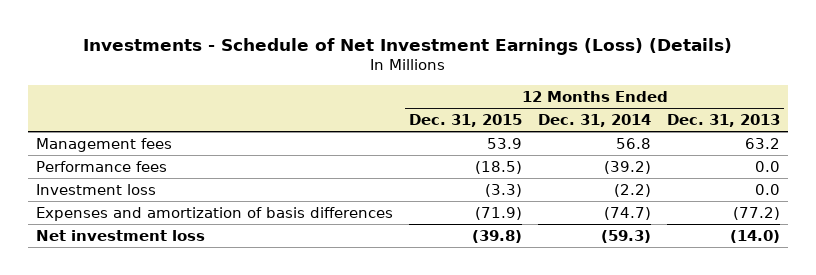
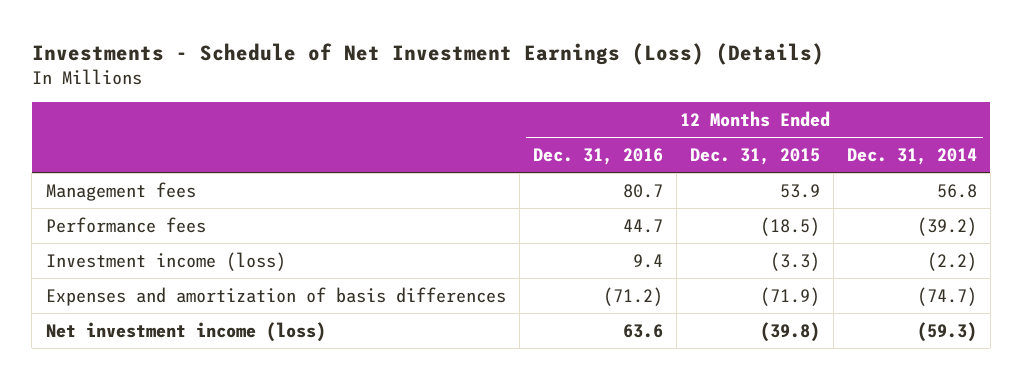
- | 12 Months Ended Dec. 31, 2015 | 12 Months Ended Dec. 31, 2014 | 12 Months Ended Dec. 31, 2013
+ | 12 Months Ended Dec. 31, 2016 | 12 Months Ended Dec. 31, 2015 | 12 Months Ended Dec. 31, 2014
- Investment loss | (3.3) | (2.2) | 0.0
+ Investment income (loss) | 9.4 | (3.3) | (2.2)
- Net investment loss | (39.8) | (59.3) | (14.0)
+ Net investment income (loss) | 63.6 | (39.8) | (59.3)

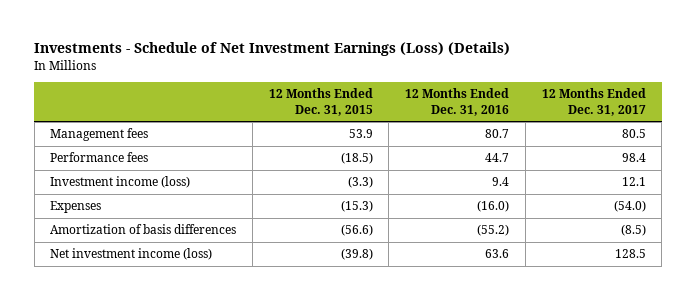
- | 12 Months Ended Dec. 31, 2016 | 12 Months Ended Dec. 31, 2015 | 12 Months Ended Dec. 31, 2014
+ | 12 Months Ended Dec. 31, 2015 | 12 Months Ended Dec. 31, 2016 | 12 Months Ended Dec. 31, 2017
- Expenses and amortization of basis differences | (71.2) | (71.9) | (74.7)
+ Expenses | (15.3) | (16.0) | (54.0)
+ Amortization of basis differences | (56.6) | (55.2) | (8.5)

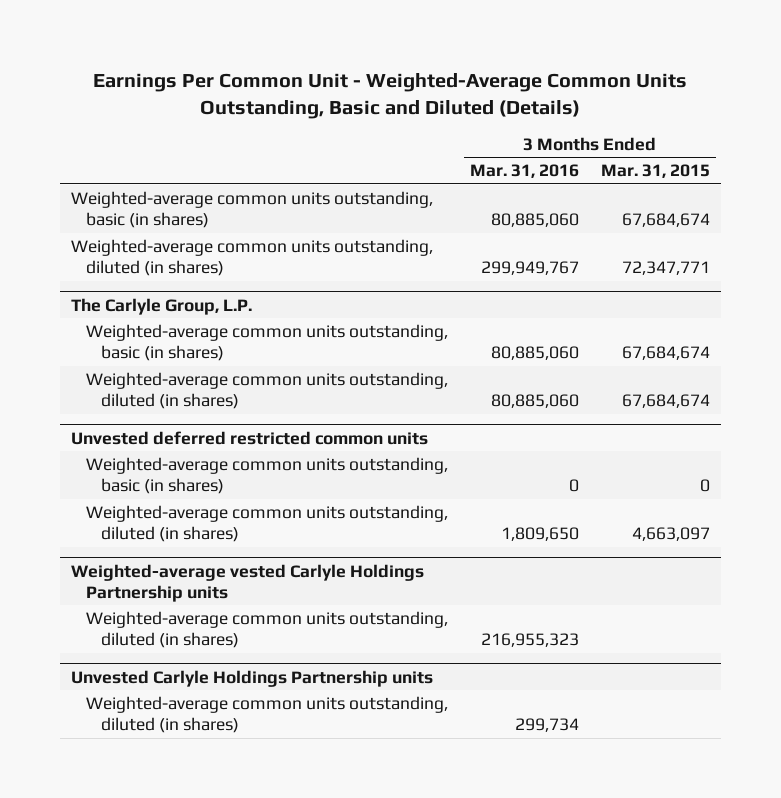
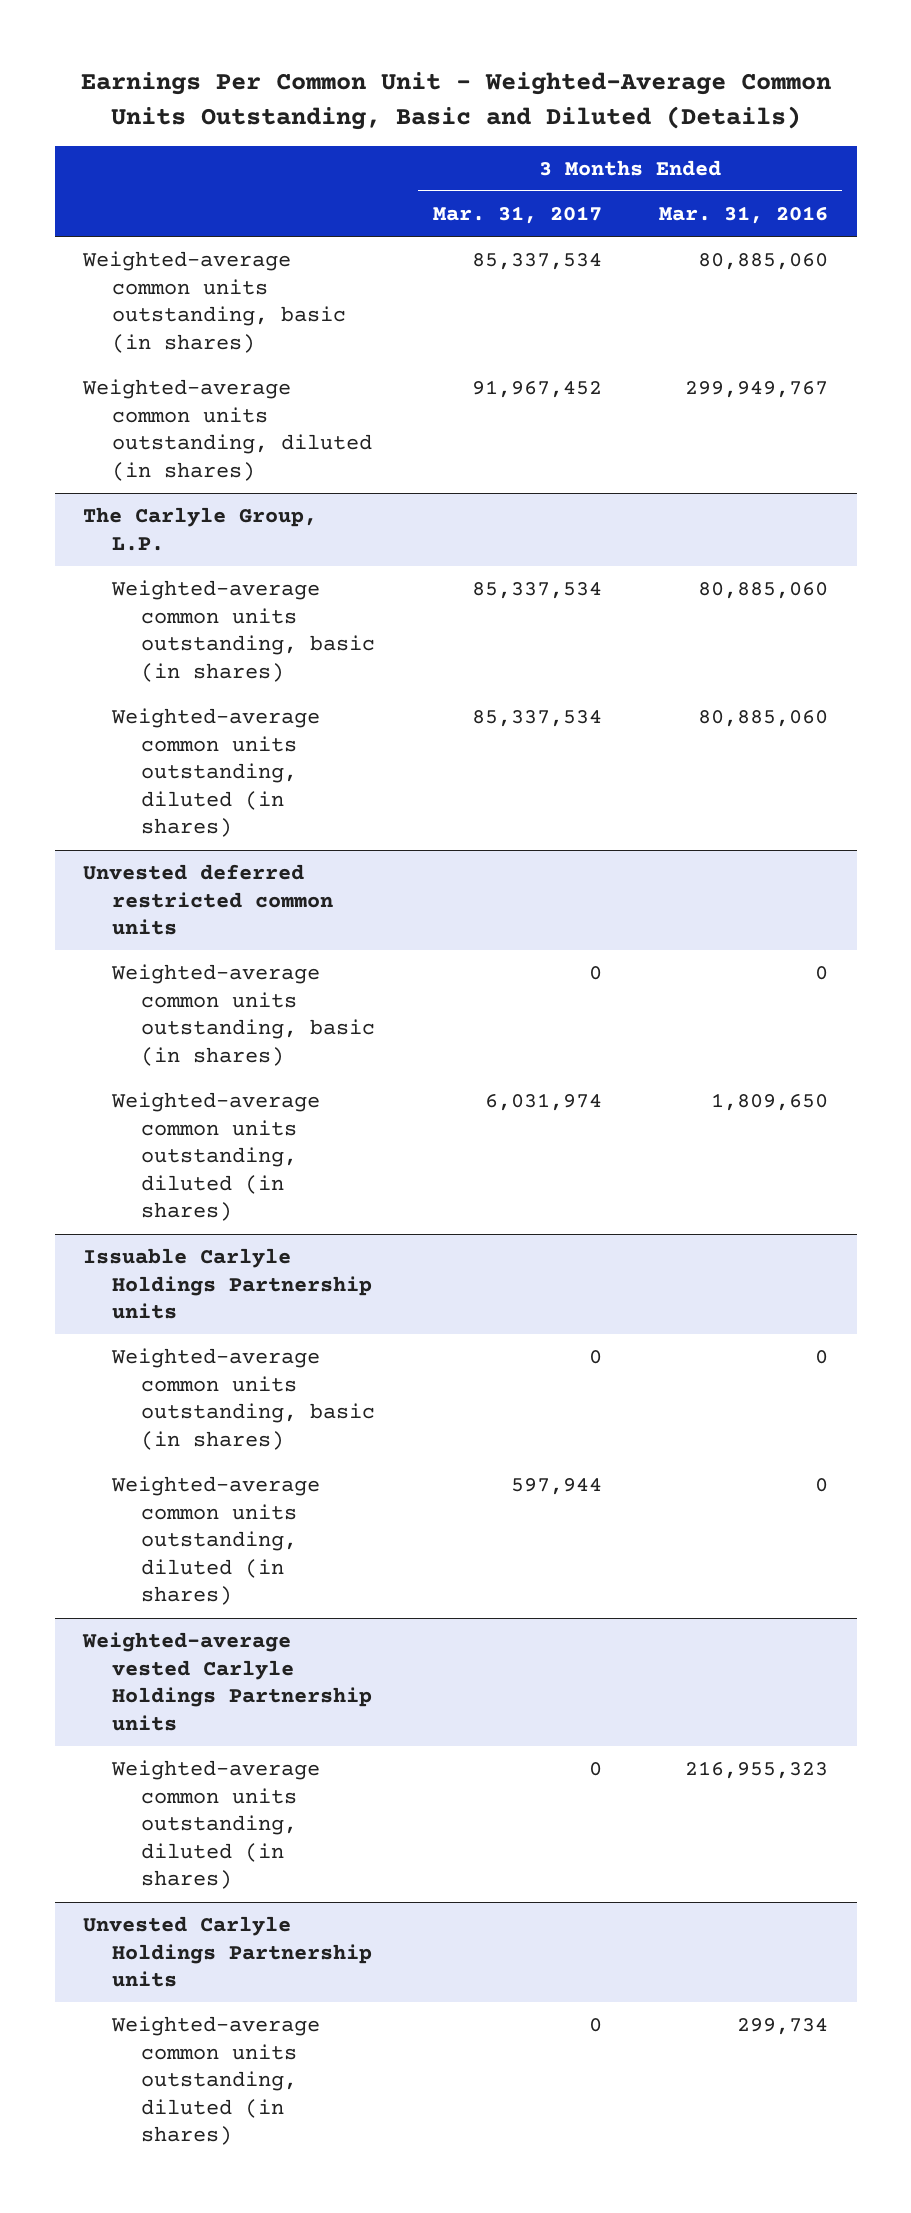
- | 3 Months Ended Mar. 31, 2016 | 3 Months Ended Mar. 31, 2015
+ | 3 Months Ended Mar. 31, 2017 | 3 Months Ended Mar. 31, 2016
+ Issuable Carlyle Holdings Partnership units
+ Weighted-average common units outstanding, basic (in shares) | 0 | 0
+ Weighted-average common units outstanding, diluted (in shares) | 597,944 | 0

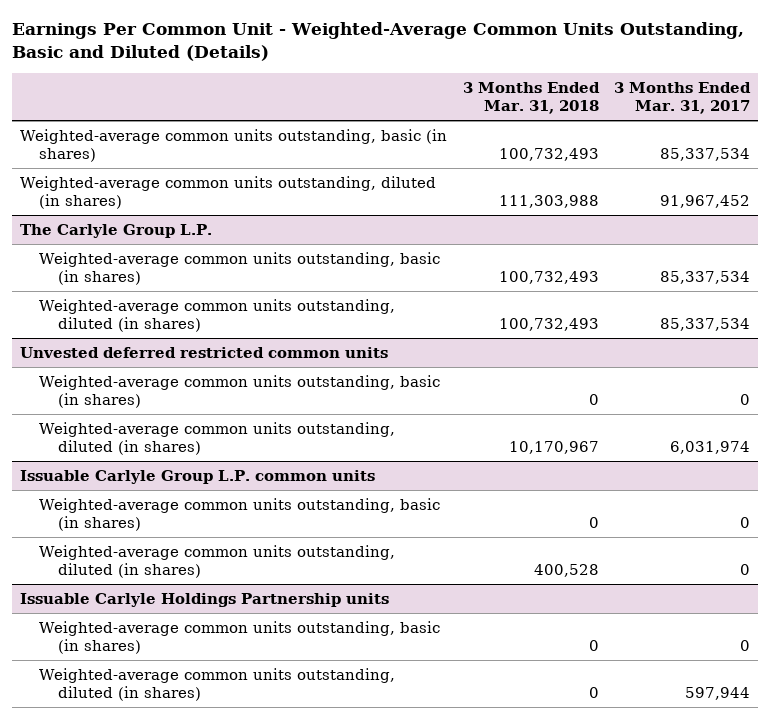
- | 3 Months Ended Mar. 31, 2017 | 3 Months Ended Mar. 31, 2016
+ | 3 Months Ended Mar. 31, 2018 | 3 Months Ended Mar. 31, 2017
- The Carlyle Group, L.P.
+ The Carlyle Group L.P.
+ Issuable Carlyle Group L.P. common units
+ Weighted-average common units outstanding, basic (in shares) | 0 | 0
+ Weighted-average common units outstanding, diluted (in shares) | 400,528 | 0
- Weighted-average vested Carlyle Holdings Partnership units
- Weighted-average common units outstanding, diluted (in shares) | 0 | 216,955,323
- Unvested Carlyle Holdings Partnership units
- Weighted-average common units outstanding, diluted (in shares) | 0 | 299,734

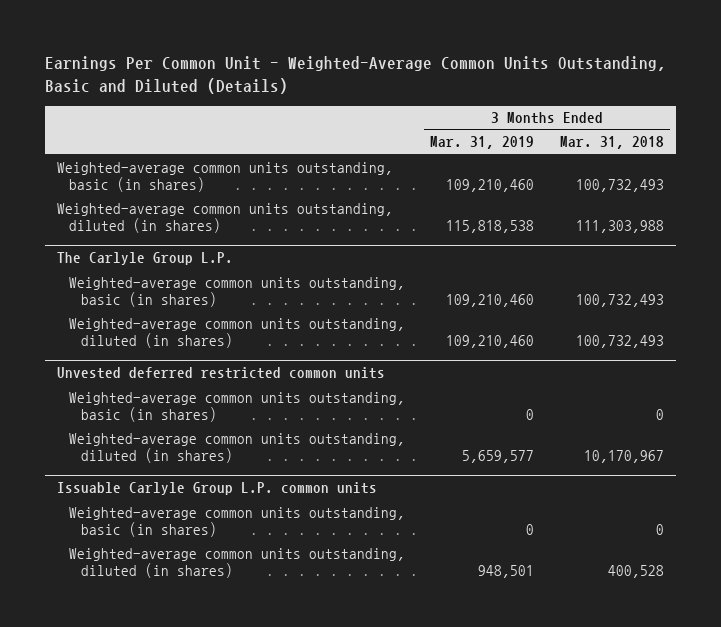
- | 3 Months Ended Mar. 31, 2018 | 3 Months Ended Mar. 31, 2017
+ | 3 Months Ended Mar. 31, 2019 | 3 Months Ended Mar. 31, 2018
- Issuable Carlyle Holdings Partnership units
- Weighted-average common units outstanding, basic (in shares) | 0 | 0
- Weighted-average common units outstanding, diluted (in shares) | 0 | 597,944

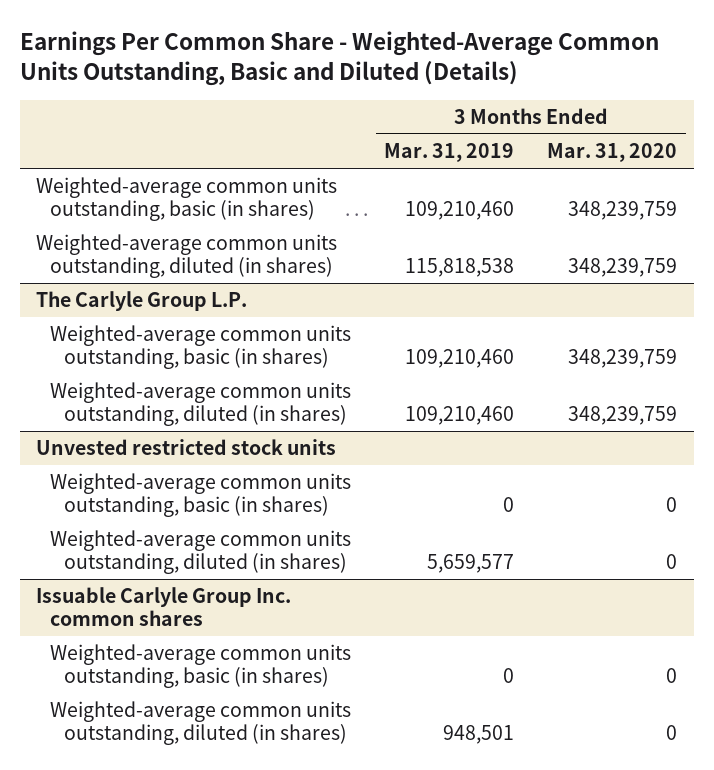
- Earnings Per Common Unit - Weighted-Average Common Units Outstanding, Basic and Diluted (Details)
+ Earnings Per Common Share - Weighted-Average Common Units Outstanding, Basic and Diluted (Details)
- | 3 Months Ended Mar. 31, 2019 | 3 Months Ended Mar. 31, 2018
+ | 3 Months Ended Mar. 31, 2019 | 3 Months Ended Mar. 31, 2020
- Unvested deferred restricted common units
+ Unvested restricted stock units
- Issuable Carlyle Group L.P. common units
+ Issuable Carlyle Group Inc. common shares

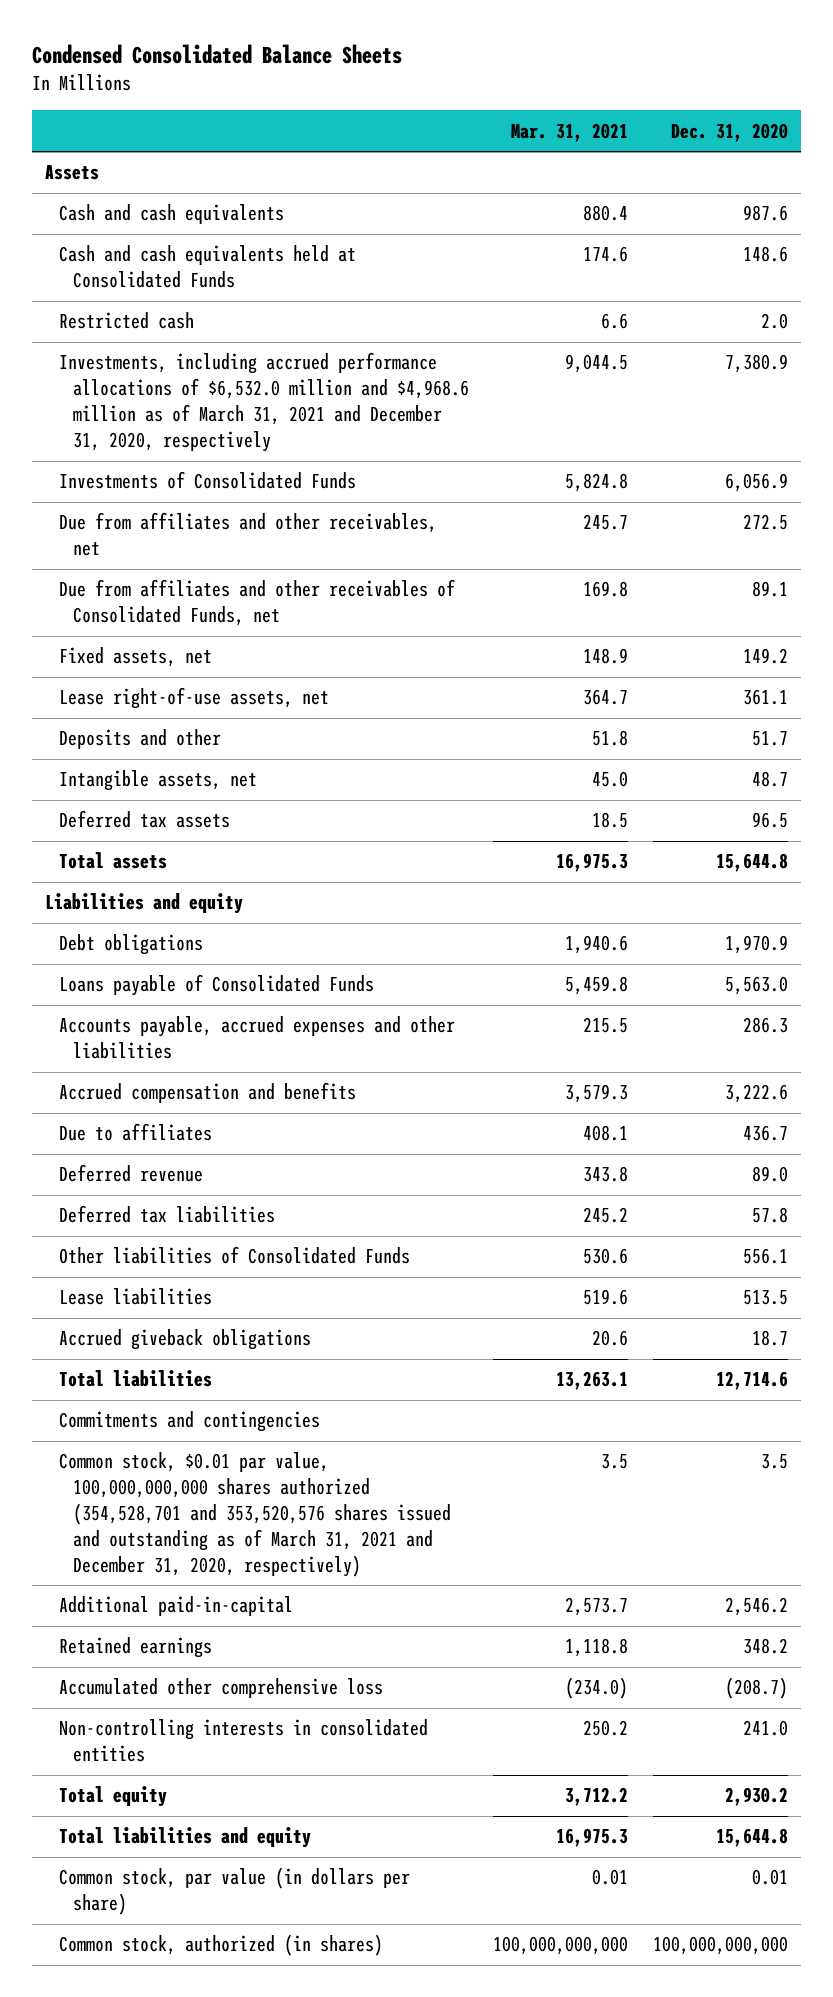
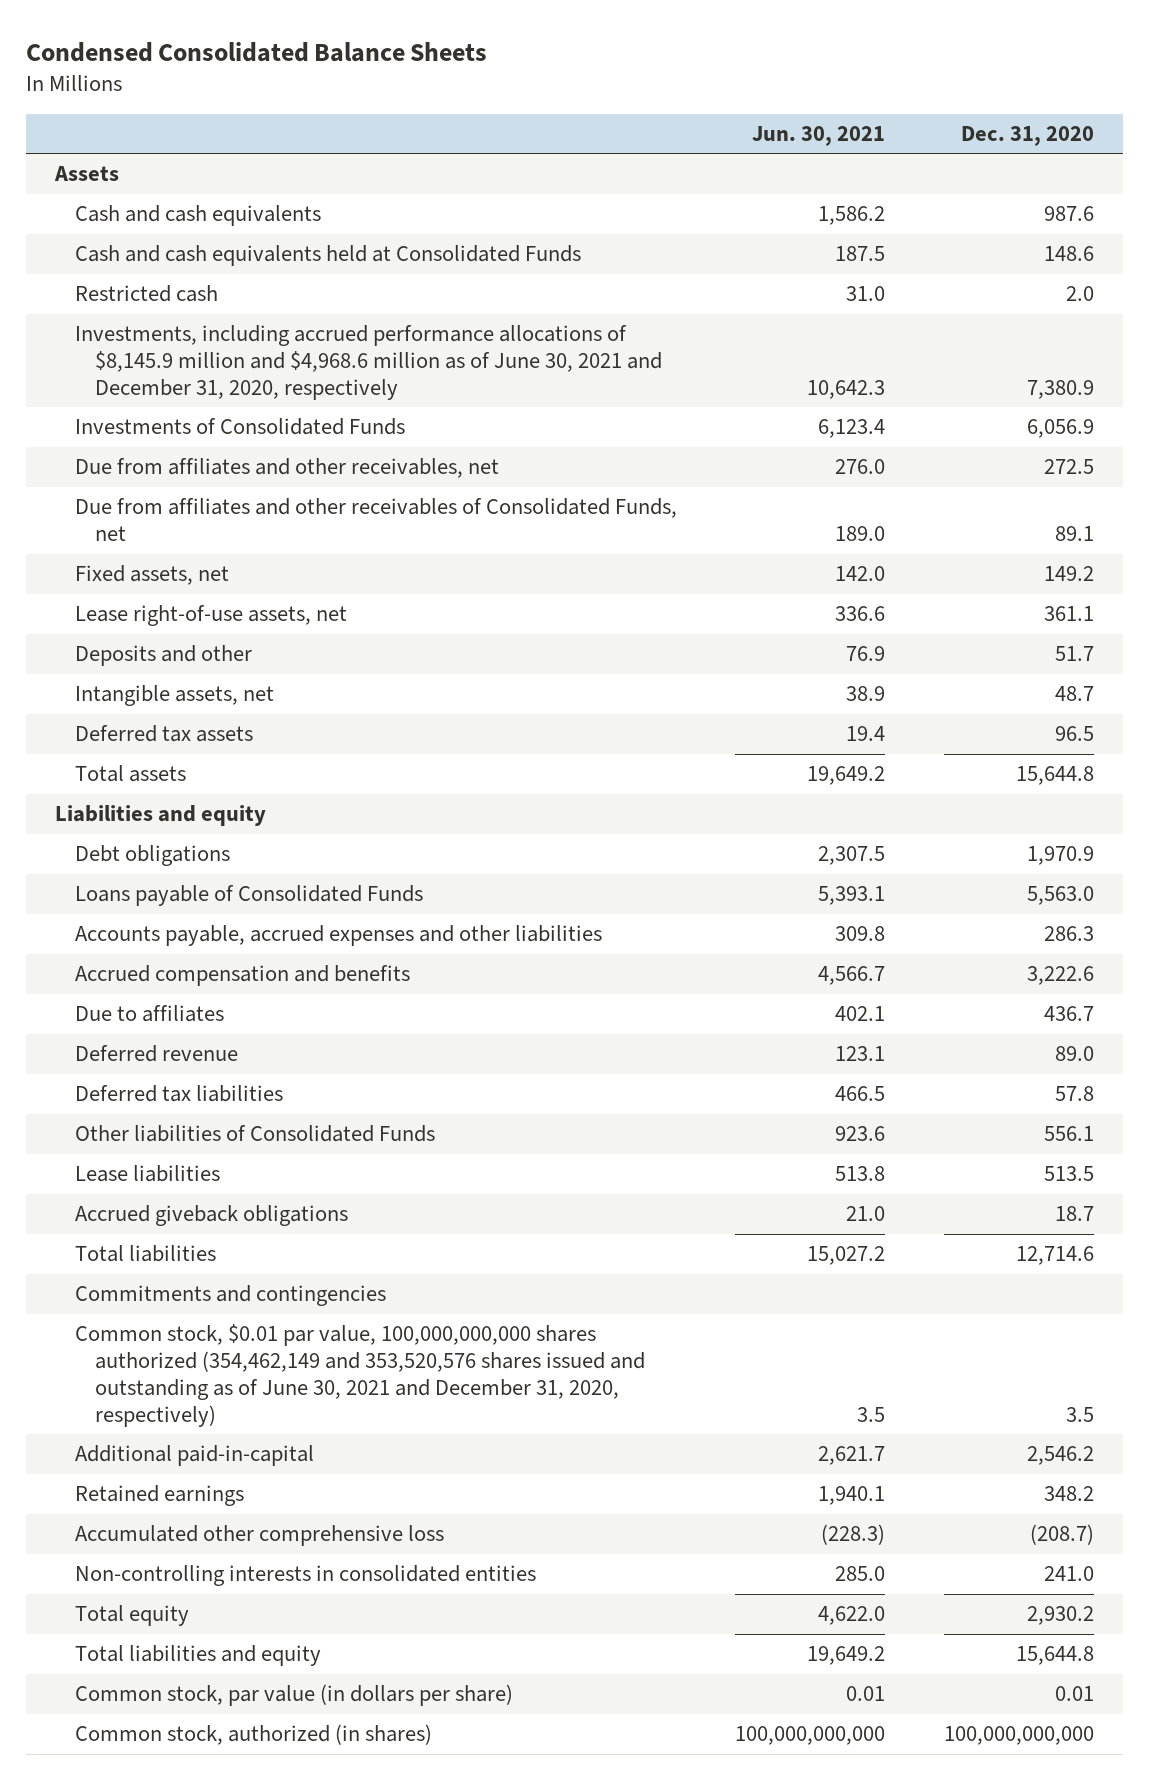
- | Mar. 31, 2021 | Dec. 31, 2020
+ | Jun. 30, 2021 | Dec. 31, 2020
- Investments, including accrued performance allocations of $6,532.0 million and $4,968.6 million as of March 31, 2021 and December 31, 2020, respectively | 9,044.5 | 7,380.9
+ Investments, including accrued performance allocations of $8,145.9 million and $4,968.6 million as of June 30, 2021 and December 31, 2020, respectively | 10,642.3 | 7,380.9
- Common stock, $0.01 par value, 100,000,000,000 shares authorized (354,528,701 and 353,520,576 shares issued and outstanding as of March 31, 2021 and December 31, 2020, respectively) | 3.5 | 3.5
+ Common stock, $0.01 par value, 100,000,000,000 shares authorized (354,462,149 and 353,520,576 shares issued and outstanding as of June 30, 2021 and December 31, 2020, respectively) | 3.5 | 3.5

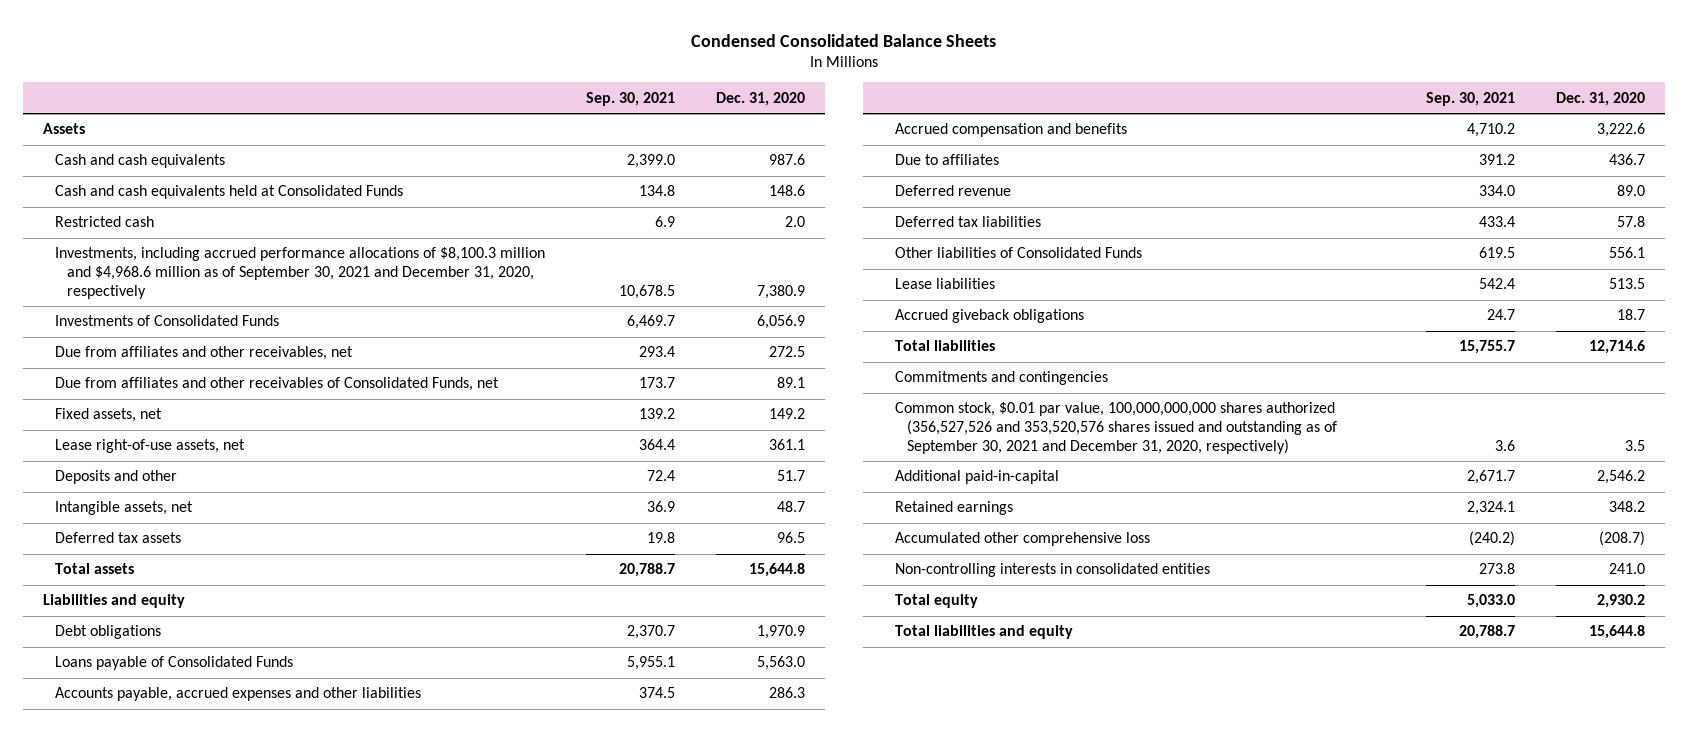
- | Jun. 30, 2021 | Dec. 31, 2020
+ | Sep. 30, 2021 | Dec. 31, 2020
- Investments, including accrued performance allocations of $8,145.9 million and $4,968.6 million as of June 30, 2021 and December 31, 2020, respectively | 10,642.3 | 7,380.9
+ Investments, including accrued performance allocations of $8,100.3 million and $4,968.6 million as of September 30, 2021 and December 31, 2020, respectively | 10,678.5 | 7,380.9
- Common stock, $0.01 par value, 100,000,000,000 shares authorized (354,462,149 and 353,520,576 shares issued and outstanding as of June 30, 2021 and December 31, 2020, respectively) | 3.5 | 3.5
+ Common stock, $0.01 par value, 100,000,000,000 shares authorized (356,527,526 and 353,520,576 shares issued and outstanding as of September 30, 2021 and December 31, 2020, respectively) | 3.6 | 3.5
- Common stock, par value (in dollars per share) | 0.01 | 0.01
- Common stock, authorized (in shares) | 100,000,000,000 | 100,000,000,000

